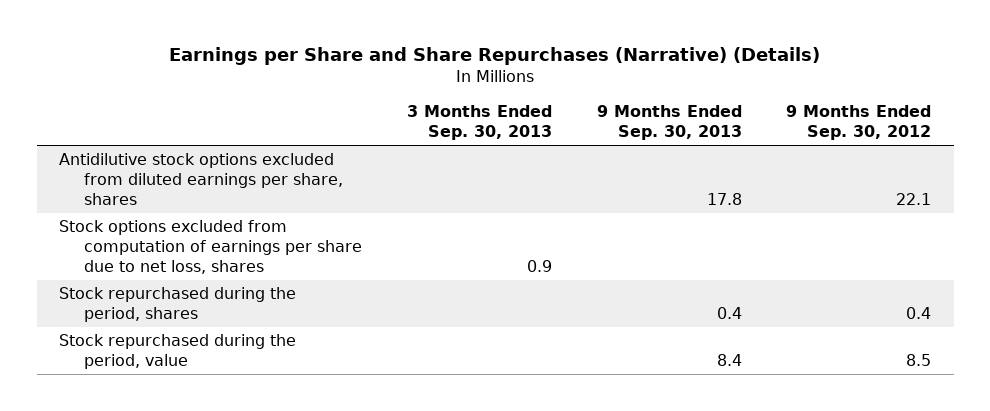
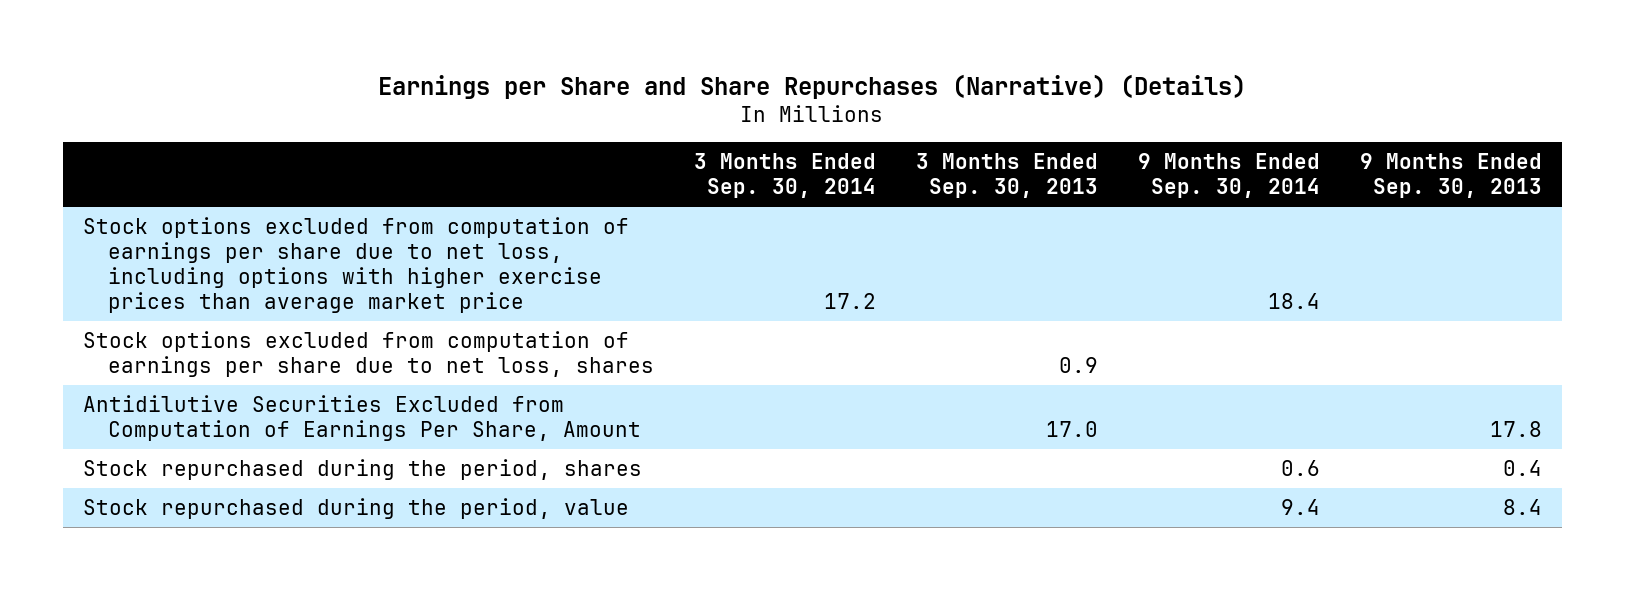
- | 3 Months Ended Sep. 30, 2013 | 9 Months Ended Sep. 30, 2013 | 9 Months Ended Sep. 30, 2012
+ | 3 Months Ended Sep. 30, 2014 | 3 Months Ended Sep. 30, 2013 | 9 Months Ended Sep. 30, 2014 | 9 Months Ended Sep. 30, 2013
- Antidilutive stock options excluded from diluted earnings per share, shares | | 17.8 | 22.1
+ Stock options excluded from computation of earnings per share due to net loss, including options with higher exercise prices than average market price | 17.2 | | 18.4 |
+ Antidilutive Securities Excluded from Computation of Earnings Per Share, Amount | | 17.0 | | 17.8

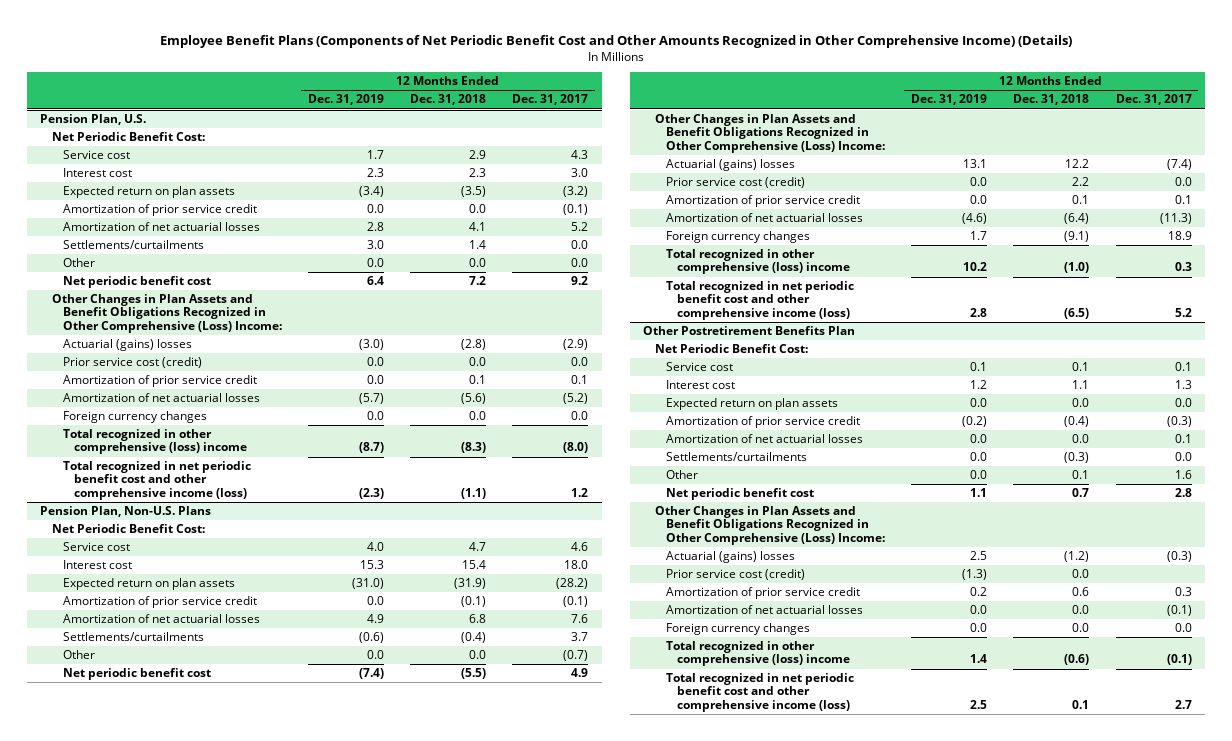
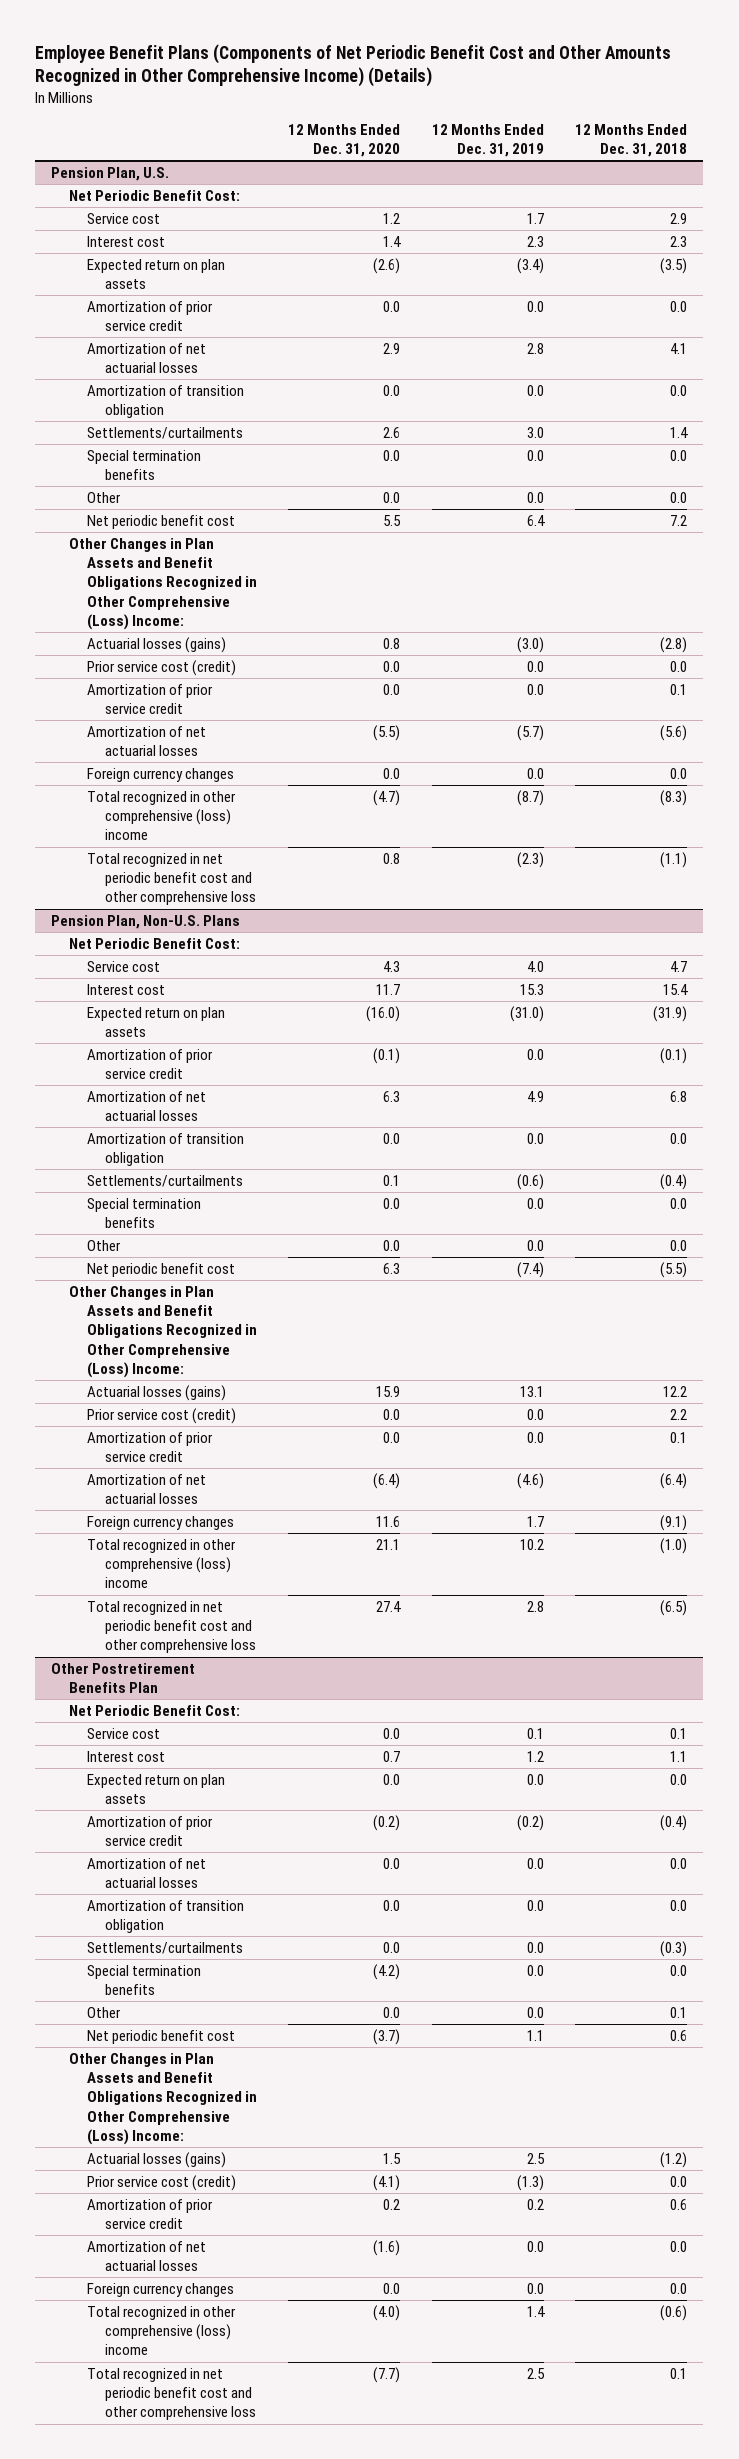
- | 12 Months Ended Dec. 31, 2019 | 12 Months Ended Dec. 31, 2018 | 12 Months Ended Dec. 31, 2017
+ | 12 Months Ended Dec. 31, 2020 | 12 Months Ended Dec. 31, 2019 | 12 Months Ended Dec. 31, 2018
@ Pension Plan, U.S.
+ Amortization of transition obligation | 0.0 | 0.0 | 0.0
+ Special termination benefits | 0.0 | 0.0 | 0.0
- Actuarial (gains) losses | (3.0) | (2.8) | (2.9)
+ Actuarial losses (gains) | 0.8 | (3.0) | (2.8)
- Total recognized in net periodic benefit cost and other comprehensive income (loss) | (2.3) | (1.1) | 1.2
+ Total recognized in net periodic benefit cost and other comprehensive loss | 0.8 | (2.3) | (1.1)
@ Pension Plan, Non-U.S. Plans
+ Amortization of transition obligation | 0.0 | 0.0 | 0.0
+ Special termination benefits | 0.0 | 0.0 | 0.0
- Actuarial (gains) losses | 13.1 | 12.2 | (7.4)
+ Actuarial losses (gains) | 15.9 | 13.1 | 12.2
- Total recognized in net periodic benefit cost and other comprehensive income (loss) | 2.8 | (6.5) | 5.2
+ Total recognized in net periodic benefit cost and other comprehensive loss | 27.4 | 2.8 | (6.5)
@ Other Postretirement Benefits Plan
+ Amortization of transition obligation | 0.0 | 0.0 | 0.0
+ Special termination benefits | (4.2) | 0.0 | 0.0
- Net periodic benefit cost | 1.1 | 0.7 | 2.8
+ Net periodic benefit cost | (3.7) | 1.1 | 0.6
- Actuarial (gains) losses | 2.5 | (1.2) | (0.3)
+ Actuarial losses (gains) | 1.5 | 2.5 | (1.2)
- Total recognized in net periodic benefit cost and other comprehensive income (loss) | 2.5 | 0.1 | 2.7
+ Total recognized in net periodic benefit cost and other comprehensive loss | (7.7) | 2.5 | 0.1

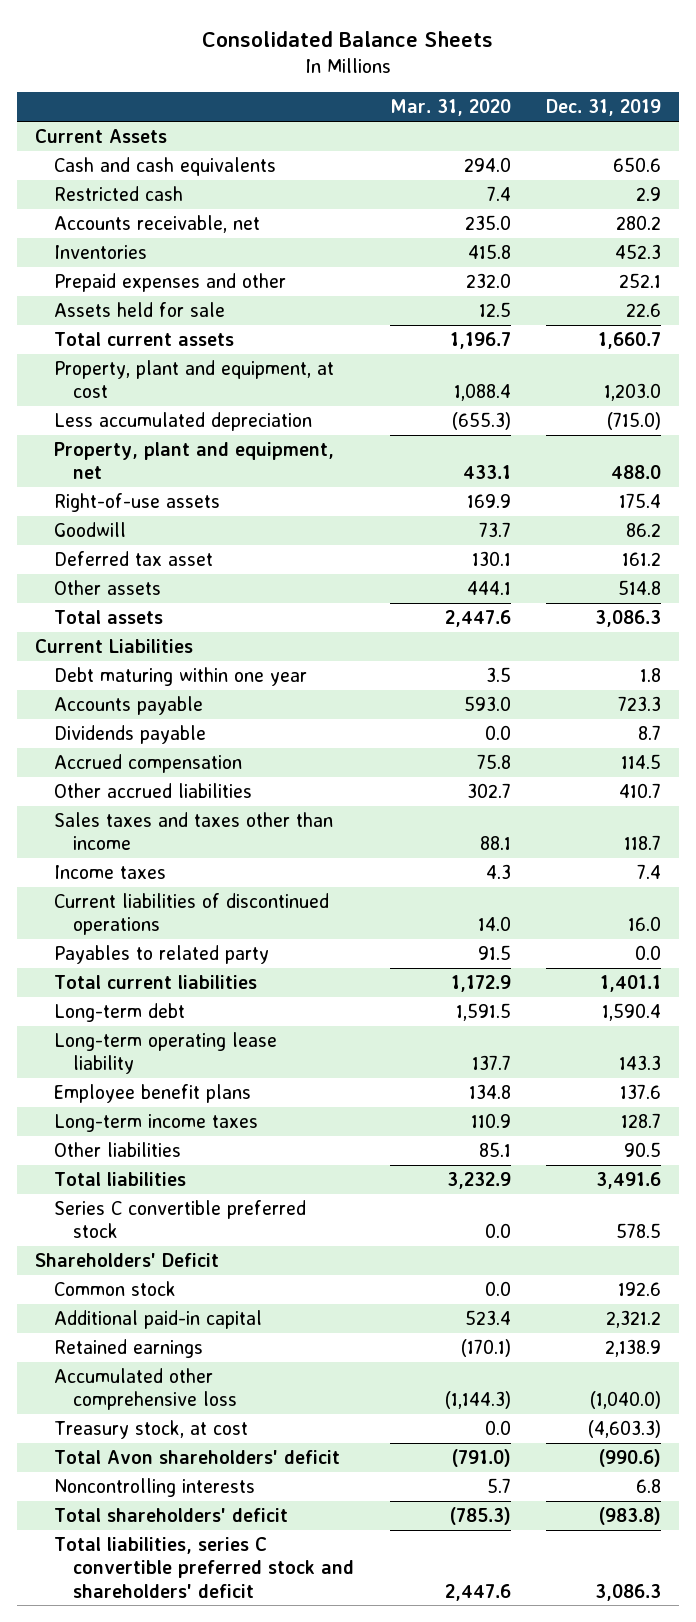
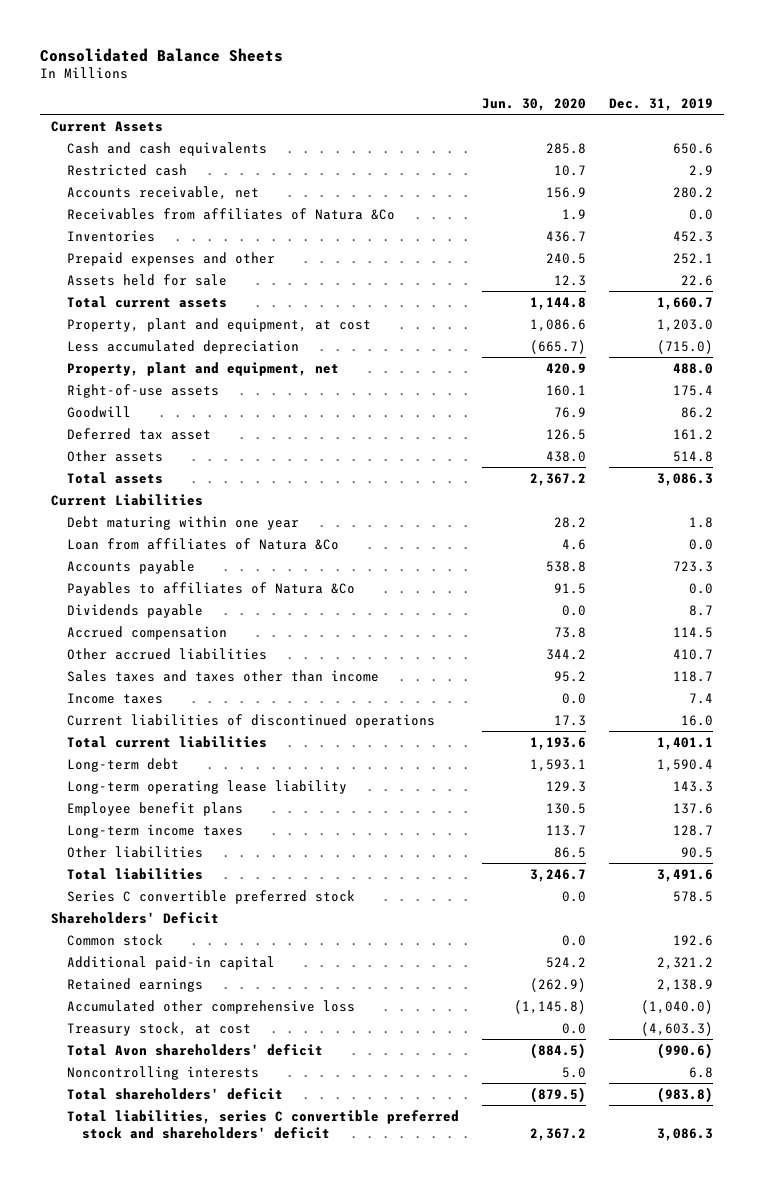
- | Mar. 31, 2020 | Dec. 31, 2019
+ | Jun. 30, 2020 | Dec. 31, 2019
+ Receivables from affiliates of Natura &Co | 1.9 | 0.0
+ Loan from affiliates of Natura &Co | 4.6 | 0.0
+ Payables to affiliates of Natura &Co | 91.5 | 0.0
- Payables to related party | 91.5 | 0.0

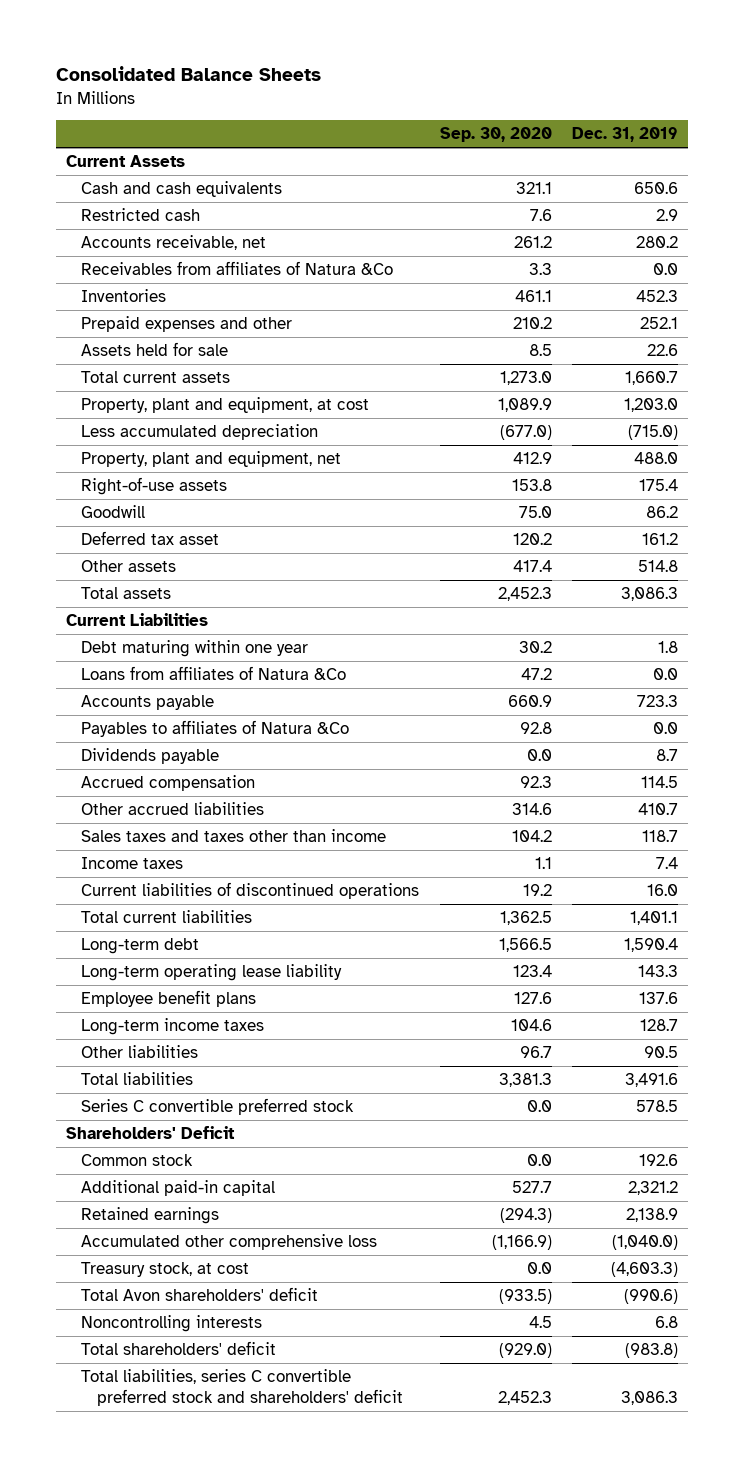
- | Jun. 30, 2020 | Dec. 31, 2019
+ | Sep. 30, 2020 | Dec. 31, 2019
- Loan from affiliates of Natura &Co | 4.6 | 0.0
+ Loans from affiliates of Natura &Co | 47.2 | 0.0

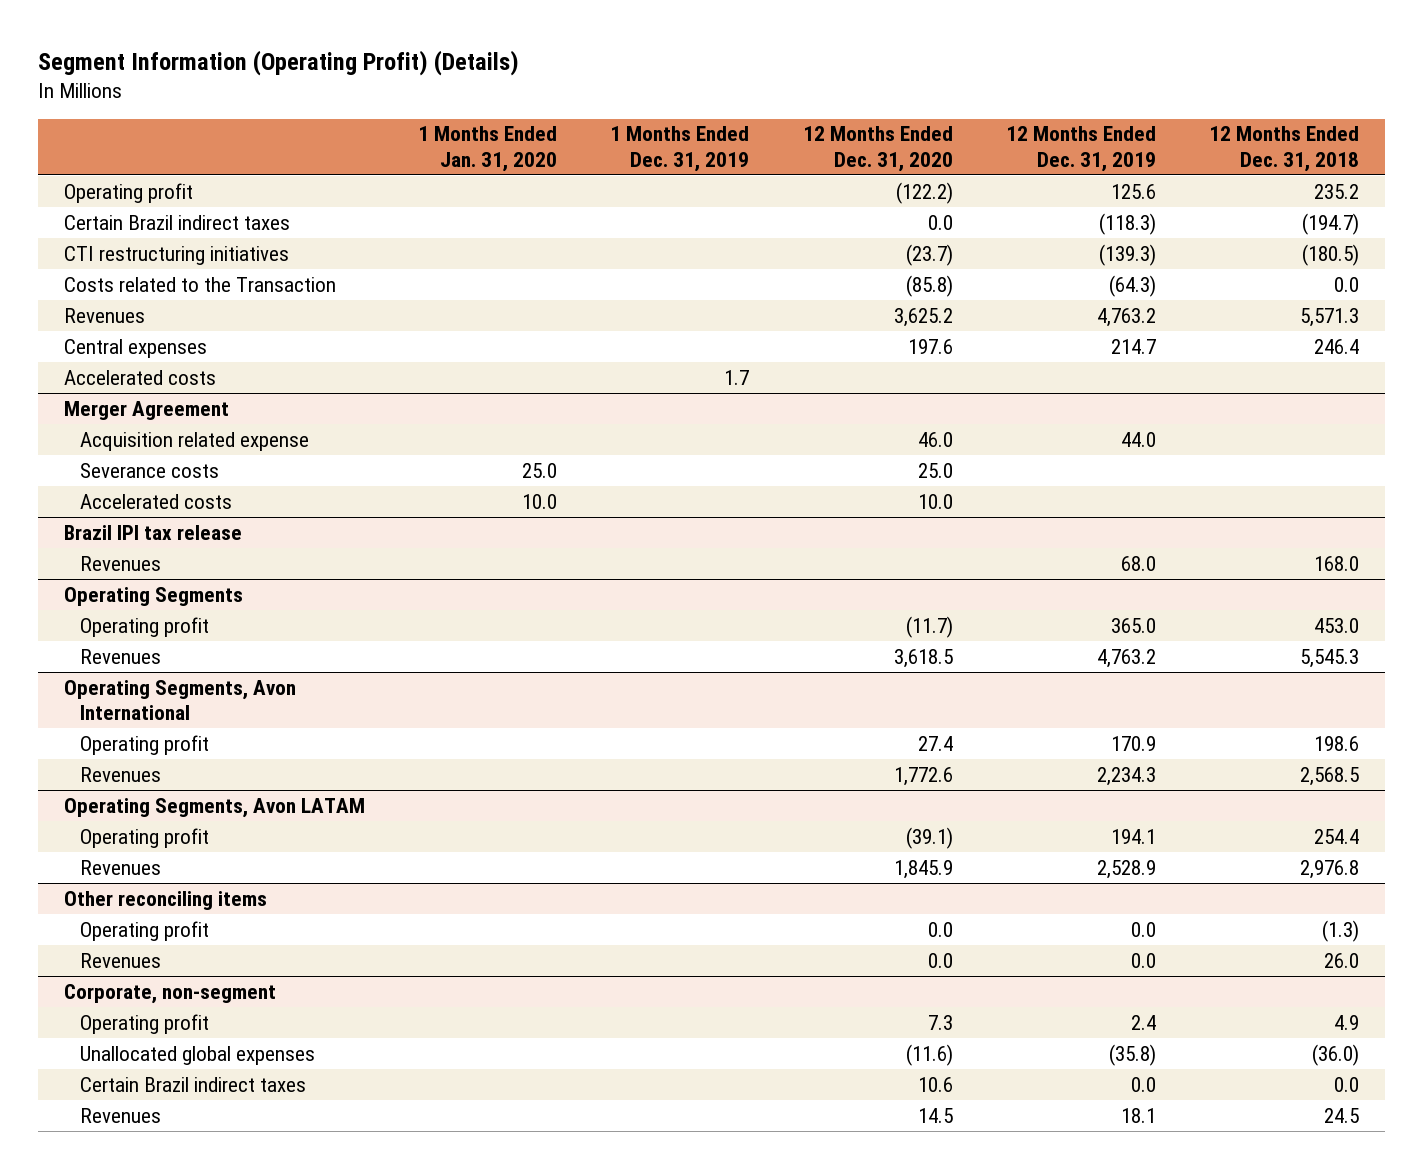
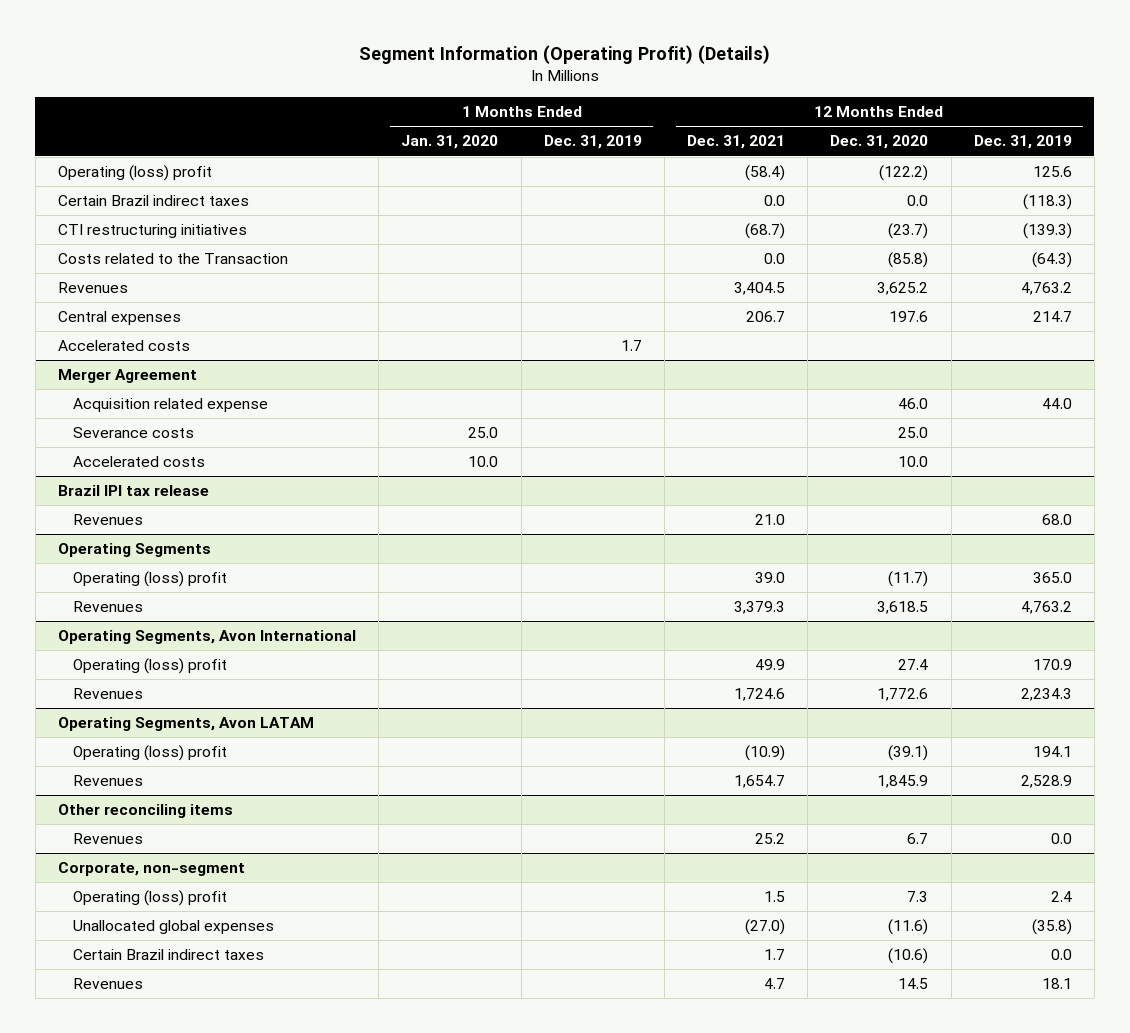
- | 1 Months Ended Jan. 31, 2020 | 1 Months Ended Dec. 31, 2019 | 12 Months Ended Dec. 31, 2020 | 12 Months Ended Dec. 31, 2019 | 12 Months Ended Dec. 31, 2018
+ | 1 Months Ended Jan. 31, 2020 | 1 Months Ended Dec. 31, 2019 | 12 Months Ended Dec. 31, 2021 | 12 Months Ended Dec. 31, 2020 | 12 Months Ended Dec. 31, 2019
- Operating profit | | | (122.2) | 125.6 | 235.2
+ Operating (loss) profit | | | (58.4) | (122.2) | 125.6
@ Operating Segments
- Operating profit | | | (11.7) | 365.0 | 453.0
+ Operating (loss) profit | | | 39.0 | (11.7) | 365.0
@ Operating Segments, Avon International
- Operating profit | | | 27.4 | 170.9 | 198.6
+ Operating (loss) profit | | | 49.9 | 27.4 | 170.9
@ Operating Segments, Avon LATAM
- Operating profit | | | (39.1) | 194.1 | 254.4
+ Operating (loss) profit | | | (10.9) | (39.1) | 194.1
@ Other reconciling items
- Operating profit | | | 0.0 | 0.0 | (1.3)
- Revenues | | | 0.0 | 0.0 | 26.0
+ Revenues | | | 25.2 | 6.7 | 0.0
@ Corporate, non-segment
- Operating profit | | | 7.3 | 2.4 | 4.9
+ Operating (loss) profit | | | 1.5 | 7.3 | 2.4
- Certain Brazil indirect taxes | | | 10.6 | 0.0 | 0.0
+ Certain Brazil indirect taxes | | | 1.7 | (10.6) | 0.0

